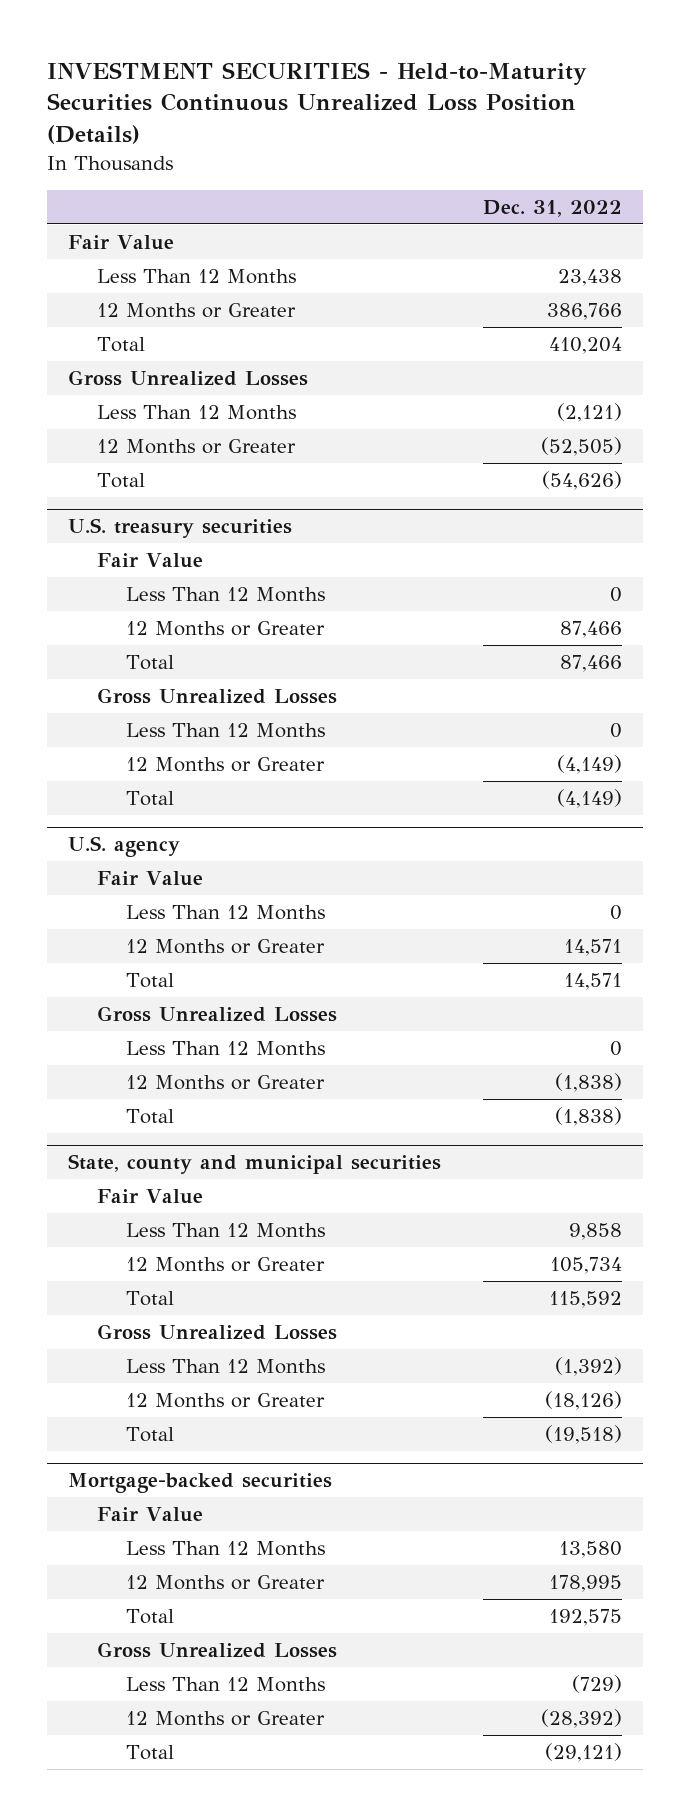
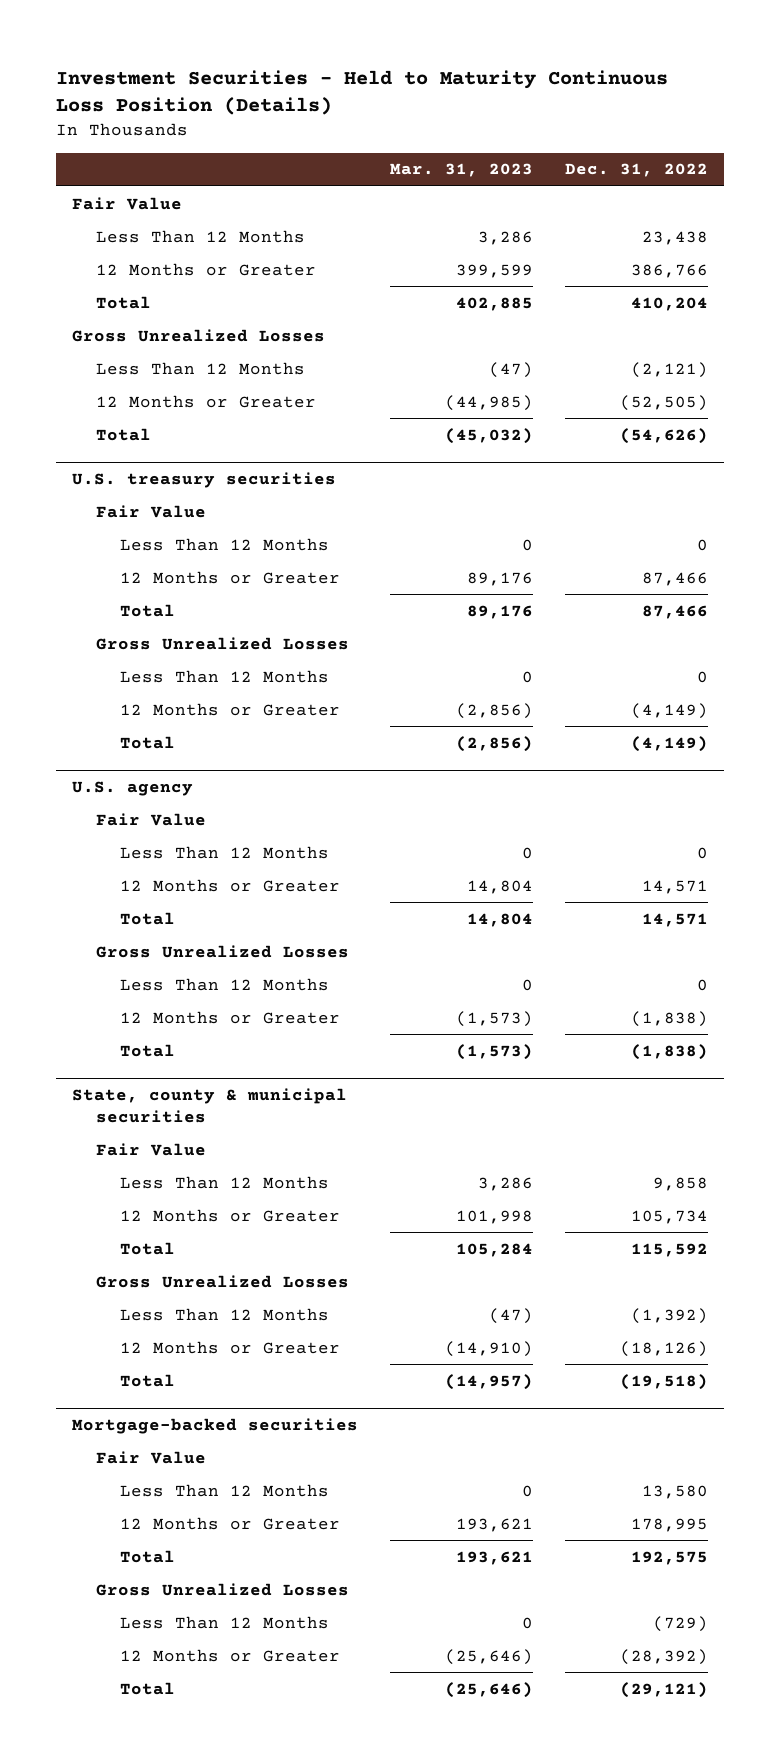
- INVESTMENT SECURITIES - Held-to-Maturity Securities Continuous Unrealized Loss Position (Details)
+ Investment Securities - Held to Maturity Continuous Loss Position (Details)
- | Dec. 31, 2022
+ | Mar. 31, 2023 | Dec. 31, 2022
- State, county and municipal securities
+ State, county & municipal securities

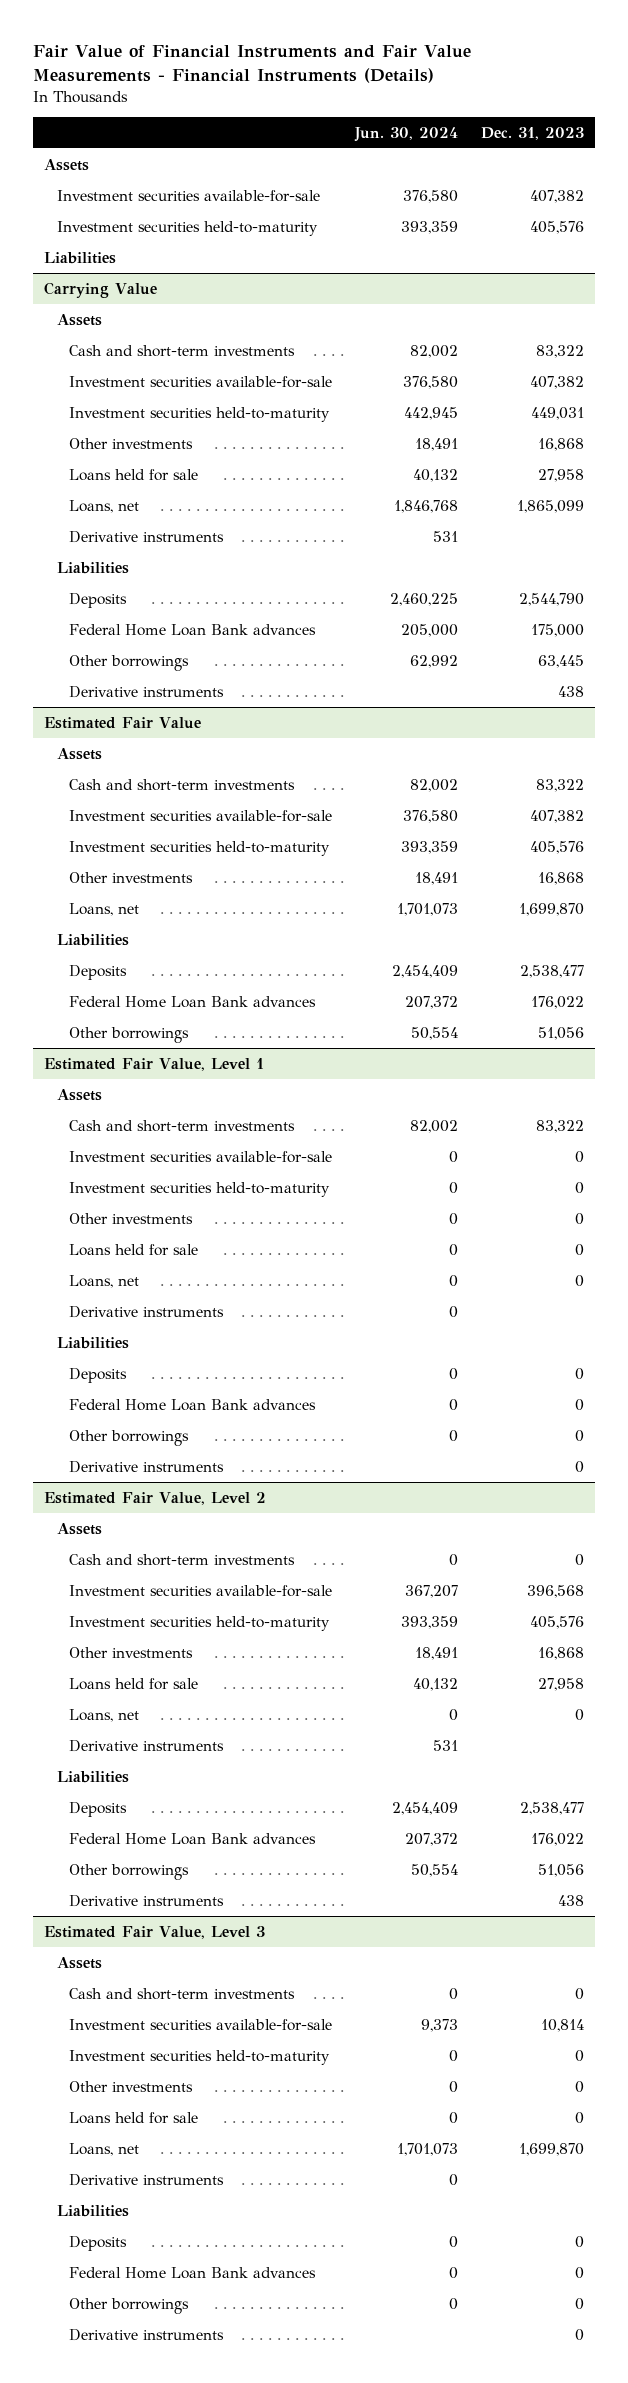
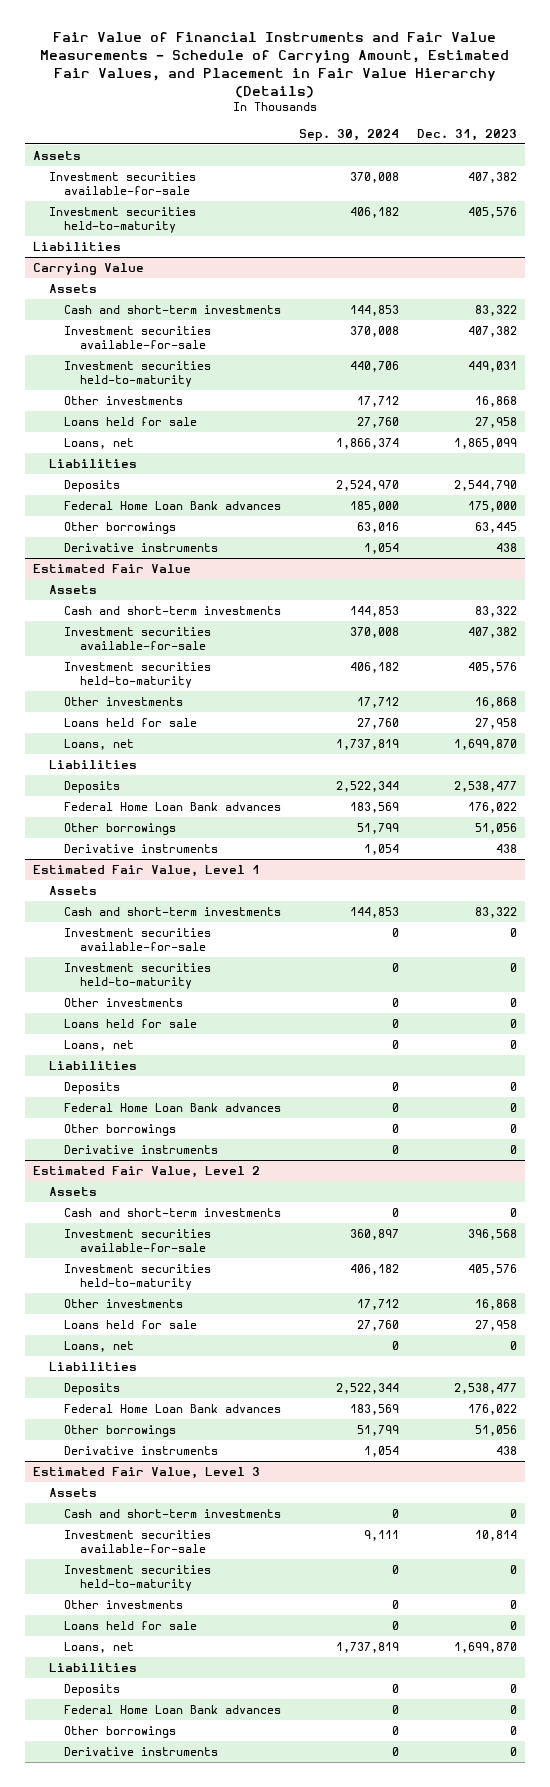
- Fair Value of Financial Instruments and Fair Value Measurements - Financial Instruments (Details)
+ Fair Value of Financial Instruments and Fair Value Measurements - Schedule of Carrying Amount, Estimated Fair Values, and Placement in Fair Value Hierarchy (Details)
- | Jun. 30, 2024 | Dec. 31, 2023
+ | Sep. 30, 2024 | Dec. 31, 2023
@ Carrying Value
- Derivative instruments | 531 |
@ Estimated Fair Value
+ Loans held for sale | 27,760 | 27,958
+ Derivative instruments | 1,054 | 438
@ Estimated Fair Value, Level 1
- Derivative instruments | 0 |
@ Estimated Fair Value, Level 2
- Derivative instruments | 531 |
@ Estimated Fair Value, Level 3
- Derivative instruments | 0 |

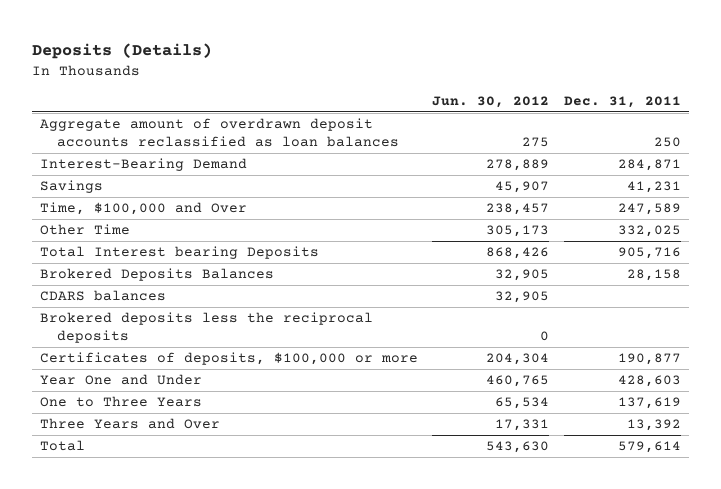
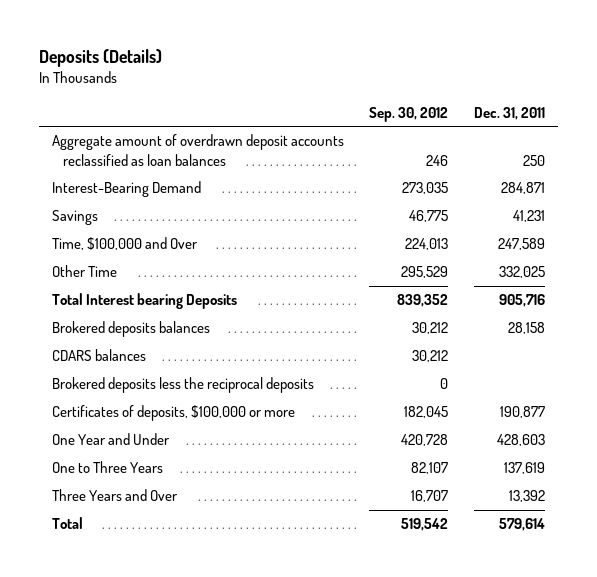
- | Jun. 30, 2012 | Dec. 31, 2011
+ | Sep. 30, 2012 | Dec. 31, 2011
- Brokered Deposits Balances | 32,905 | 28,158
+ Brokered deposits balances | 30,212 | 28,158
- Year One and Under | 460,765 | 428,603
+ One Year and Under | 420,728 | 428,603

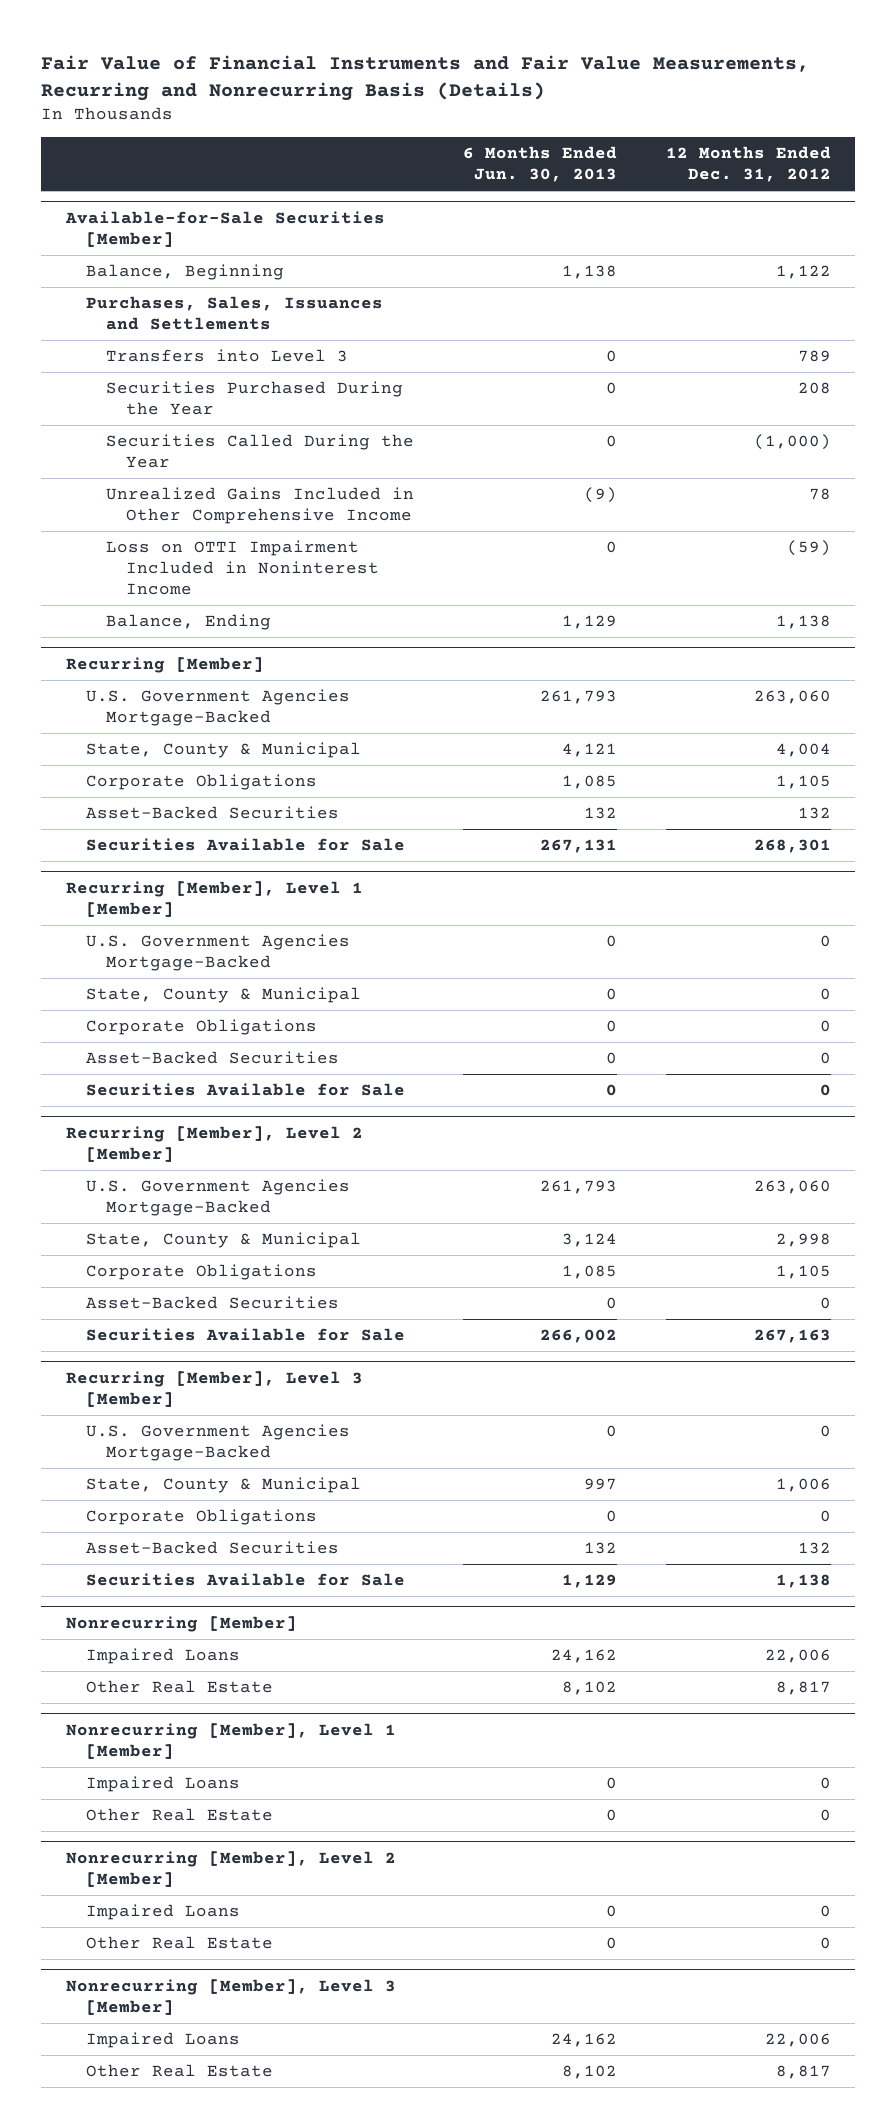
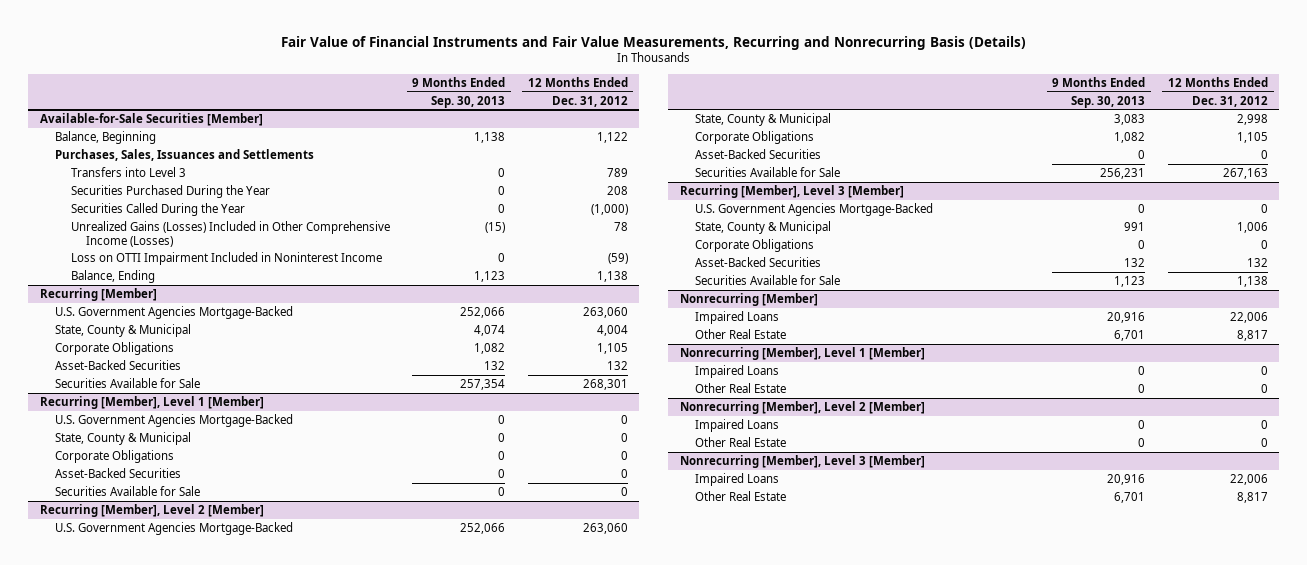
- | 6 Months Ended Jun. 30, 2013 | 12 Months Ended Dec. 31, 2012
+ | 9 Months Ended Sep. 30, 2013 | 12 Months Ended Dec. 31, 2012
@ Available-for-Sale Securities [Member]
- Unrealized Gains Included in Other Comprehensive Income | (9) | 78
+ Unrealized Gains (Losses) Included in Other Comprehensive Income (Losses) | (15) | 78

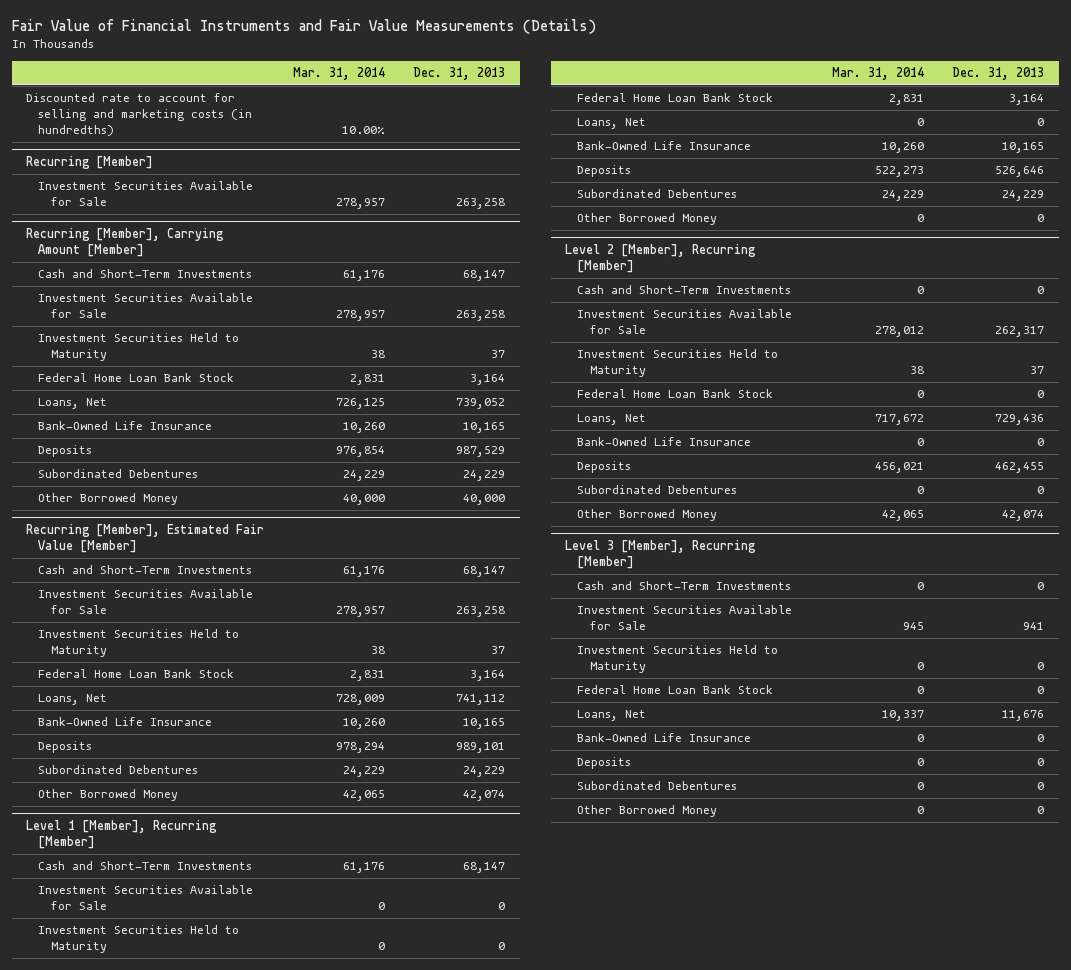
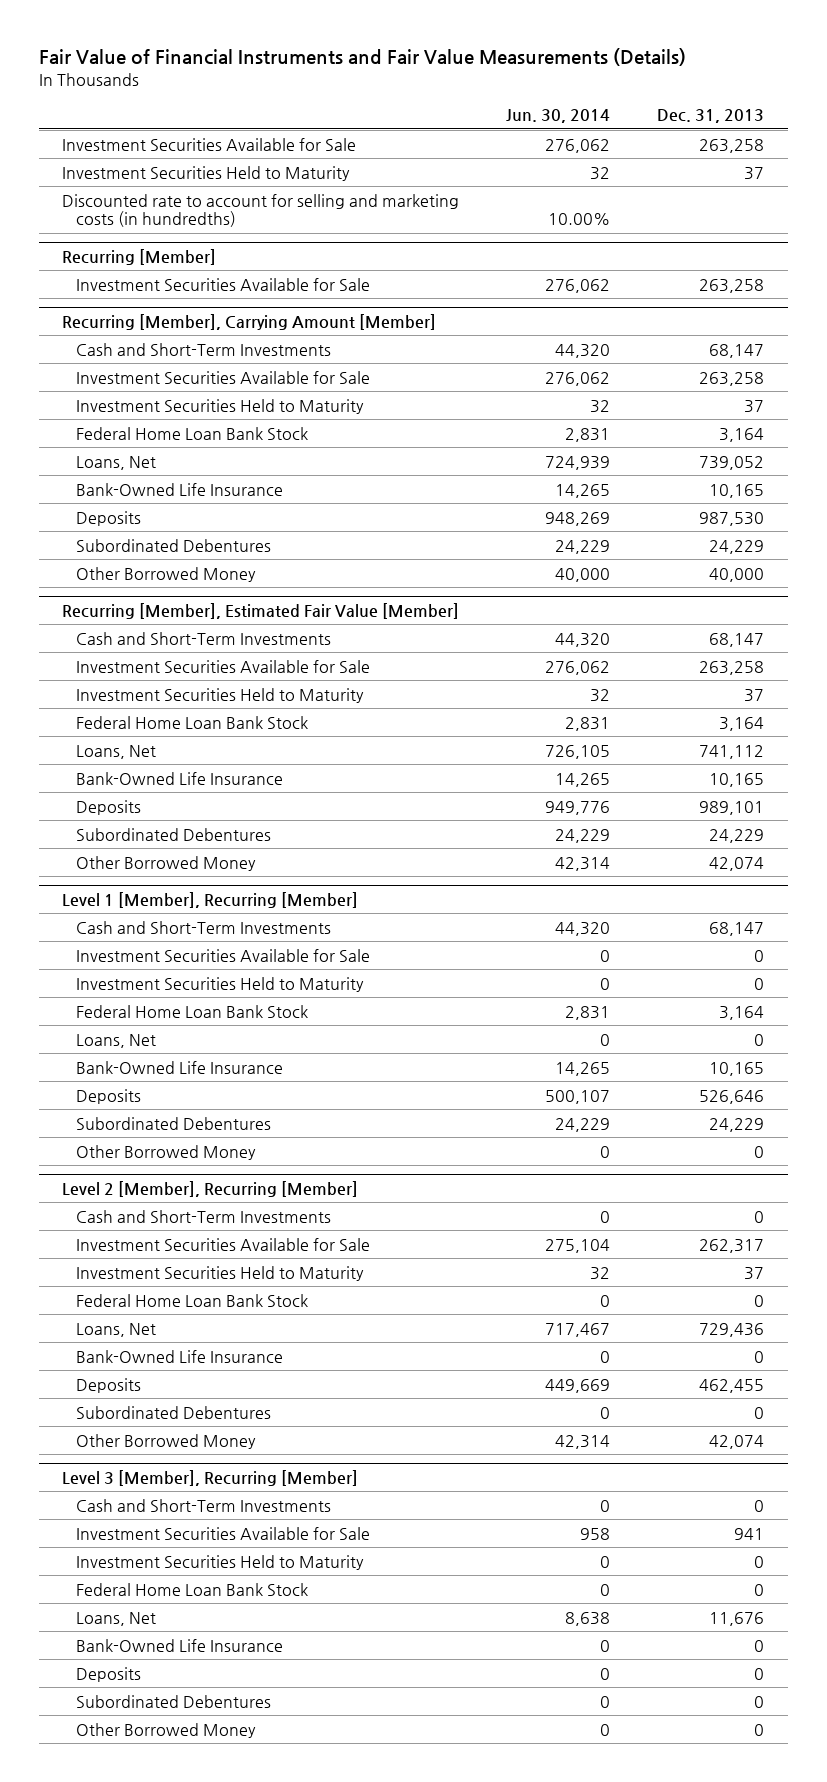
- | Mar. 31, 2014 | Dec. 31, 2013
+ | Jun. 30, 2014 | Dec. 31, 2013
+ Investment Securities Available for Sale | 276,062 | 263,258
+ Investment Securities Held to Maturity | 32 | 37
@ Recurring [Member], Carrying Amount [Member]
- Deposits | 976,854 | 987,529
+ Deposits | 948,269 | 987,530

